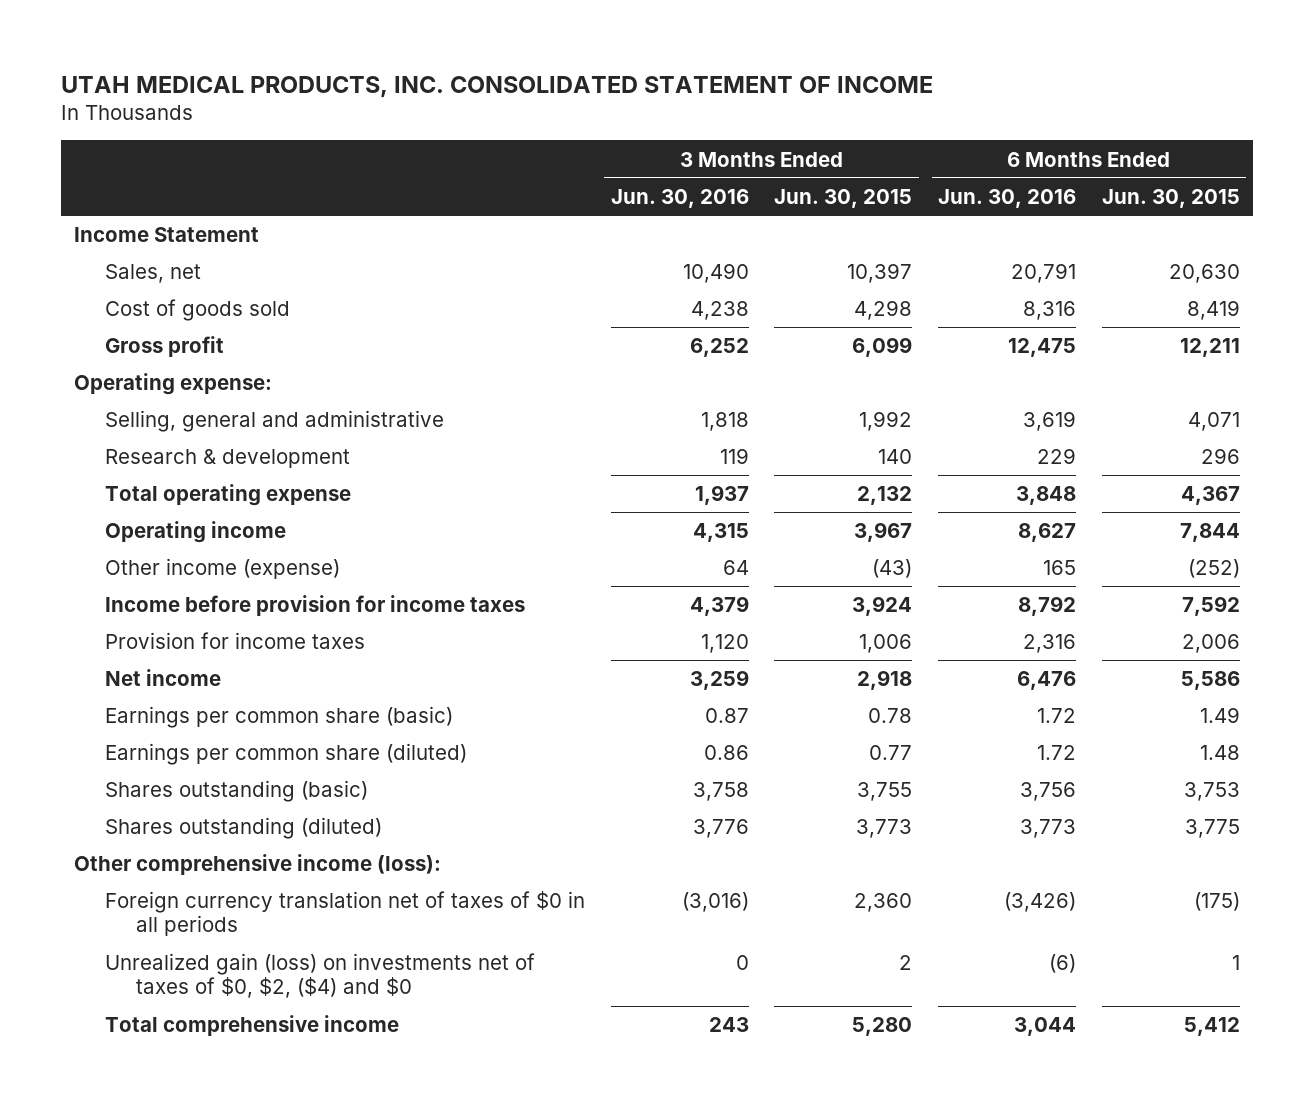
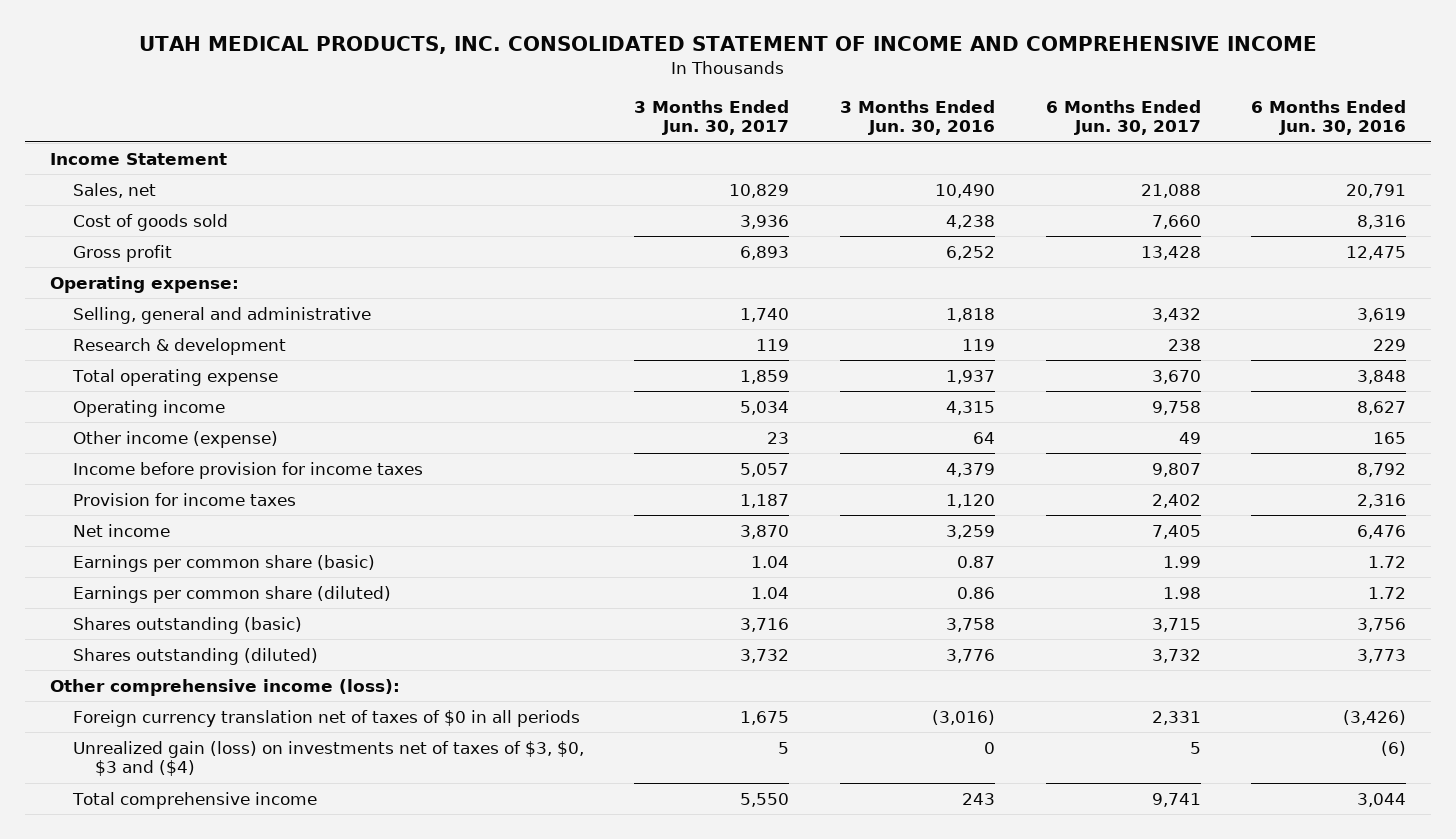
- UTAH MEDICAL PRODUCTS, INC. CONSOLIDATED STATEMENT OF INCOME
+ UTAH MEDICAL PRODUCTS, INC. CONSOLIDATED STATEMENT OF INCOME AND COMPREHENSIVE INCOME
- | 3 Months Ended Jun. 30, 2016 | 3 Months Ended Jun. 30, 2015 | 6 Months Ended Jun. 30, 2016 | 6 Months Ended Jun. 30, 2015
+ | 3 Months Ended Jun. 30, 2017 | 3 Months Ended Jun. 30, 2016 | 6 Months Ended Jun. 30, 2017 | 6 Months Ended Jun. 30, 2016
- Unrealized gain (loss) on investments net of taxes of $0, $2, ($4) and $0 | 0 | 2 | (6) | 1
+ Unrealized gain (loss) on investments net of taxes of $3, $0, $3 and ($4) | 5 | 0 | 5 | (6)

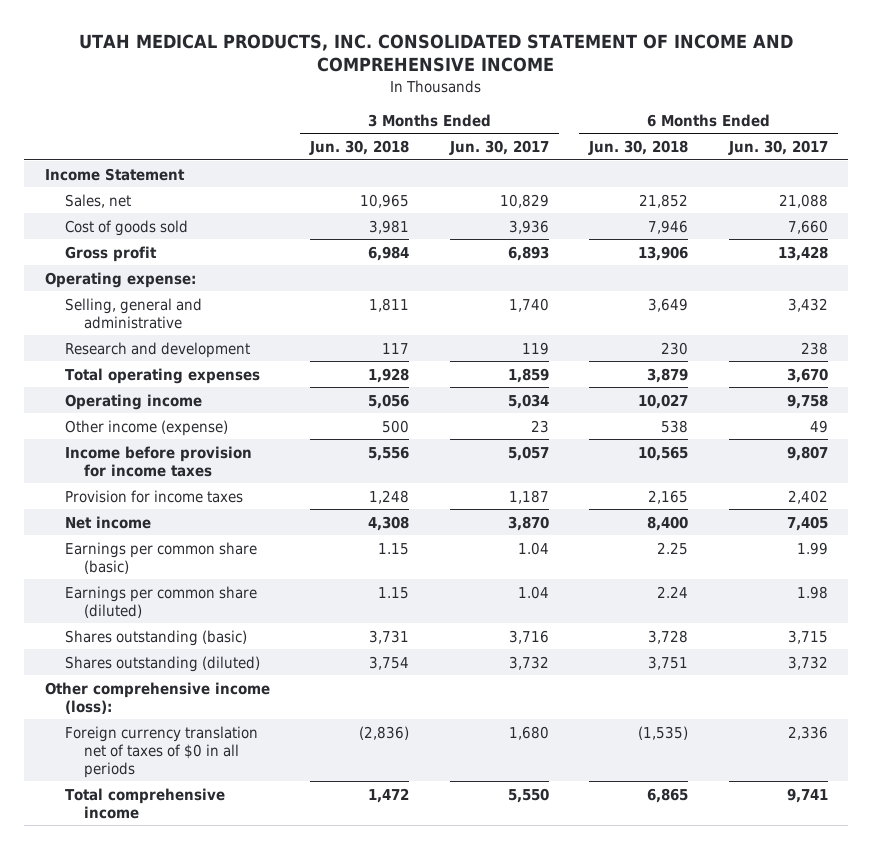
- | 3 Months Ended Jun. 30, 2017 | 3 Months Ended Jun. 30, 2016 | 6 Months Ended Jun. 30, 2017 | 6 Months Ended Jun. 30, 2016
+ | 3 Months Ended Jun. 30, 2018 | 3 Months Ended Jun. 30, 2017 | 6 Months Ended Jun. 30, 2018 | 6 Months Ended Jun. 30, 2017
- Research & development | 119 | 119 | 238 | 229
- Total operating expense | 1,859 | 1,937 | 3,670 | 3,848
+ Research and development | 117 | 119 | 230 | 238
+ Total operating expenses | 1,928 | 1,859 | 3,879 | 3,670
- Foreign currency translation net of taxes of $0 in all periods | 1,675 | (3,016) | 2,331 | (3,426)
- Unrealized gain (loss) on investments net of taxes of $3, $0, $3 and ($4) | 5 | 0 | 5 | (6)
+ Foreign currency translation net of taxes of $0 in all periods | (2,836) | 1,680 | (1,535) | 2,336

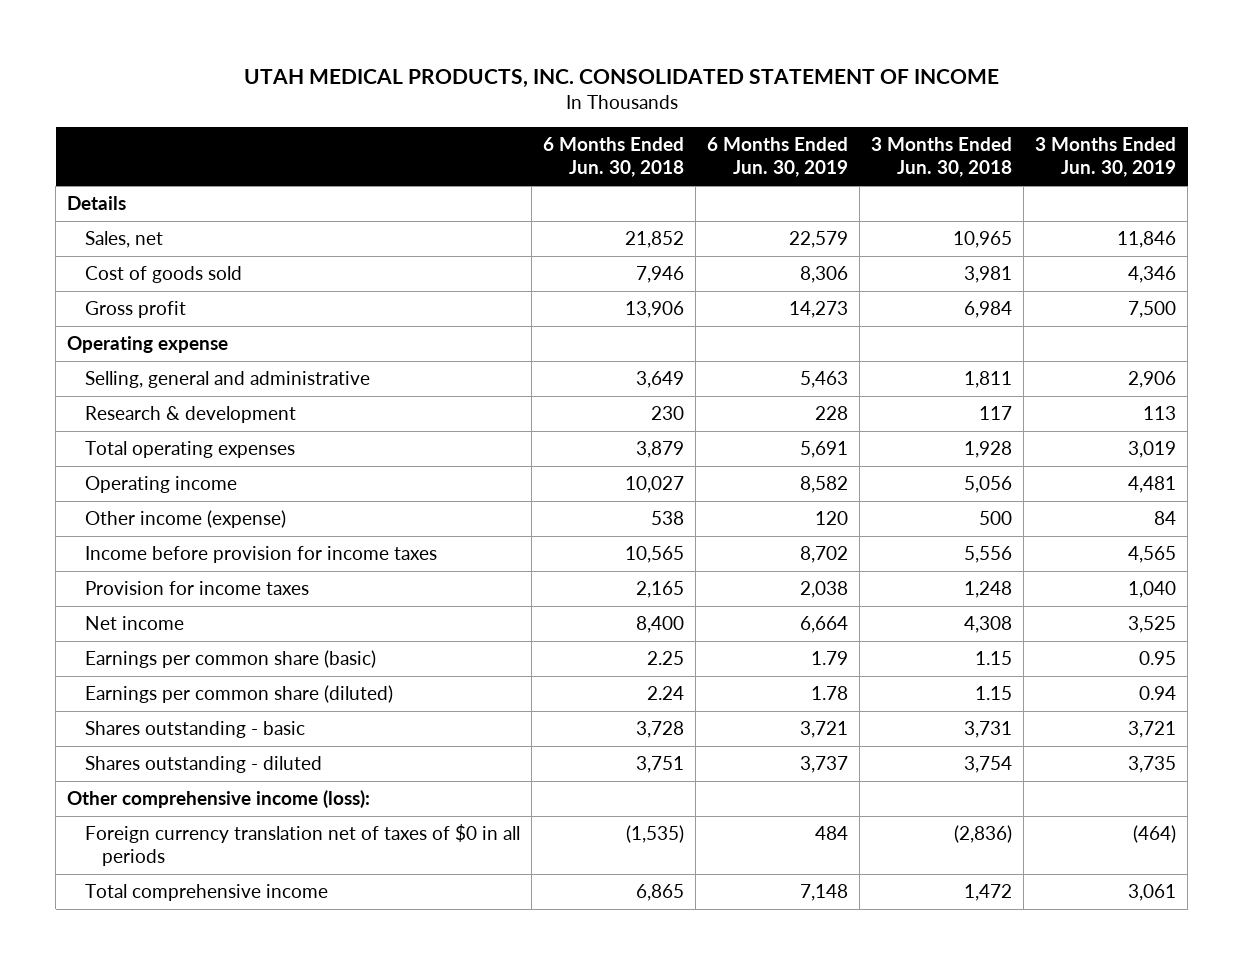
- UTAH MEDICAL PRODUCTS, INC. CONSOLIDATED STATEMENT OF INCOME AND COMPREHENSIVE INCOME
+ UTAH MEDICAL PRODUCTS, INC. CONSOLIDATED STATEMENT OF INCOME
- | 3 Months Ended Jun. 30, 2018 | 3 Months Ended Jun. 30, 2017 | 6 Months Ended Jun. 30, 2018 | 6 Months Ended Jun. 30, 2017
+ | 6 Months Ended Jun. 30, 2018 | 6 Months Ended Jun. 30, 2019 | 3 Months Ended Jun. 30, 2018 | 3 Months Ended Jun. 30, 2019
- Income Statement
+ Details
- Operating expense:
+ Operating expense
- Research and development | 117 | 119 | 230 | 238
+ Research & development | 230 | 228 | 117 | 113
- Shares outstanding (basic) | 3,731 | 3,716 | 3,728 | 3,715
- Shares outstanding (diluted) | 3,754 | 3,732 | 3,751 | 3,732
+ Shares outstanding - basic | 3,728 | 3,721 | 3,731 | 3,721
+ Shares outstanding - diluted | 3,751 | 3,737 | 3,754 | 3,735

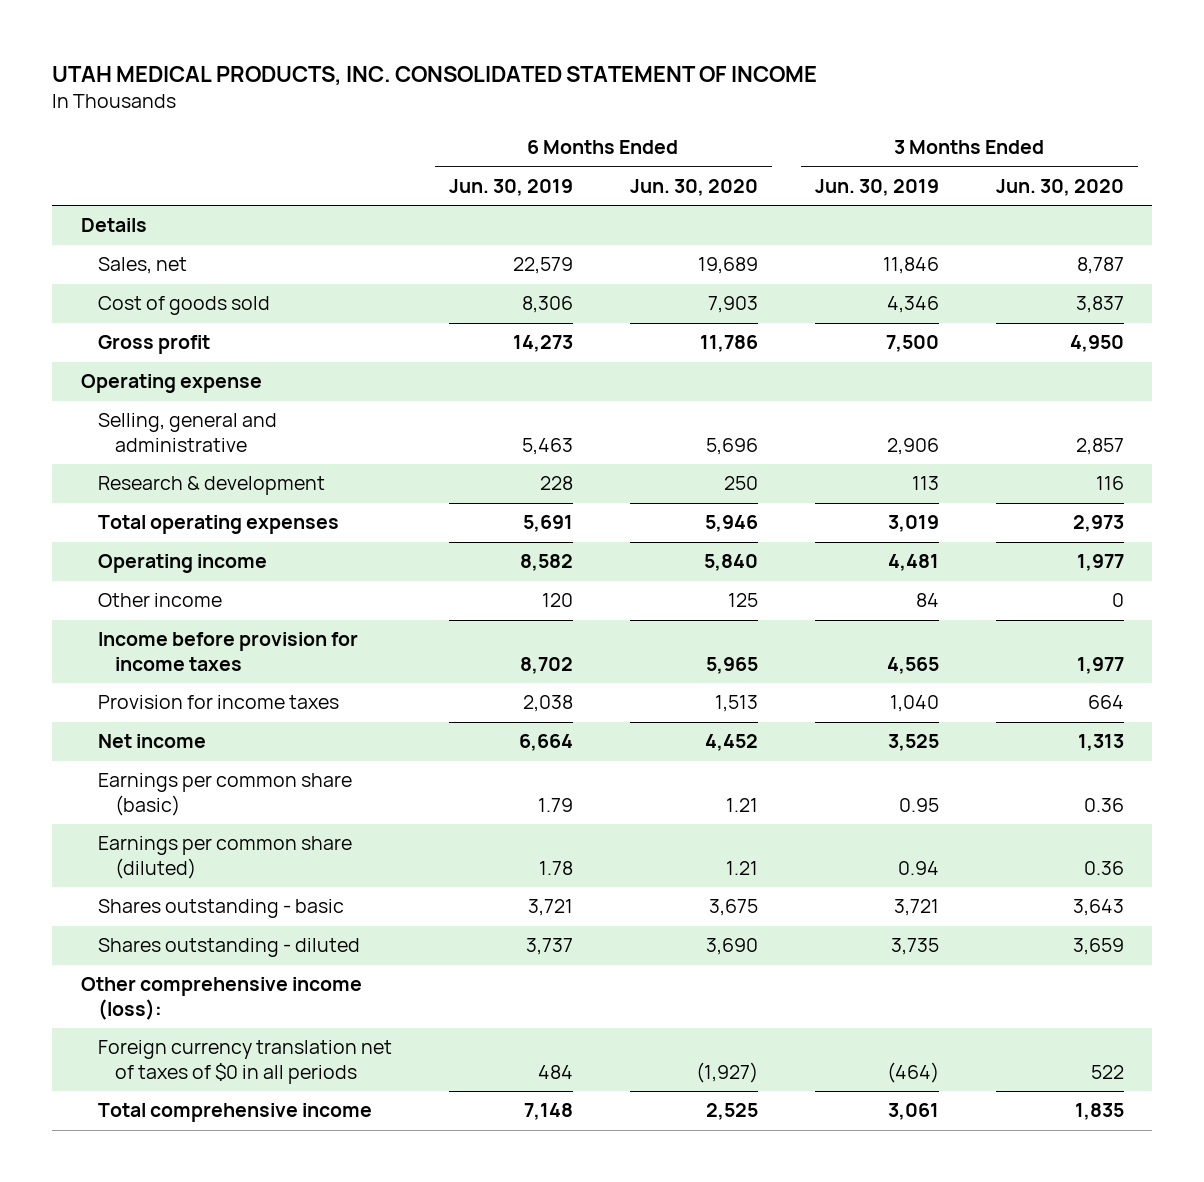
- | 6 Months Ended Jun. 30, 2018 | 6 Months Ended Jun. 30, 2019 | 3 Months Ended Jun. 30, 2018 | 3 Months Ended Jun. 30, 2019
+ | 6 Months Ended Jun. 30, 2019 | 6 Months Ended Jun. 30, 2020 | 3 Months Ended Jun. 30, 2019 | 3 Months Ended Jun. 30, 2020
- Other income (expense) | 538 | 120 | 500 | 84
+ Other income | 120 | 125 | 84 | 0

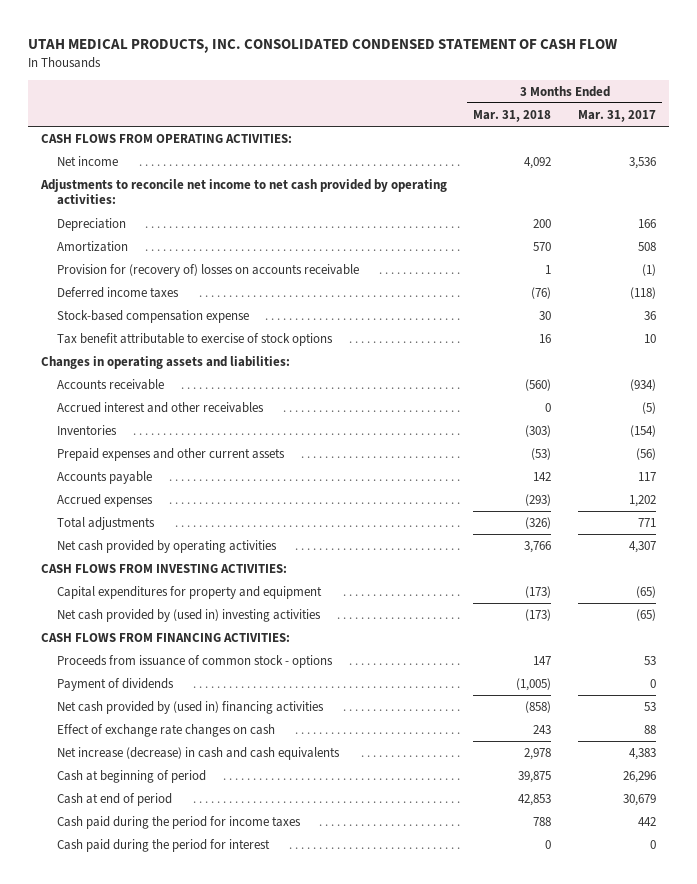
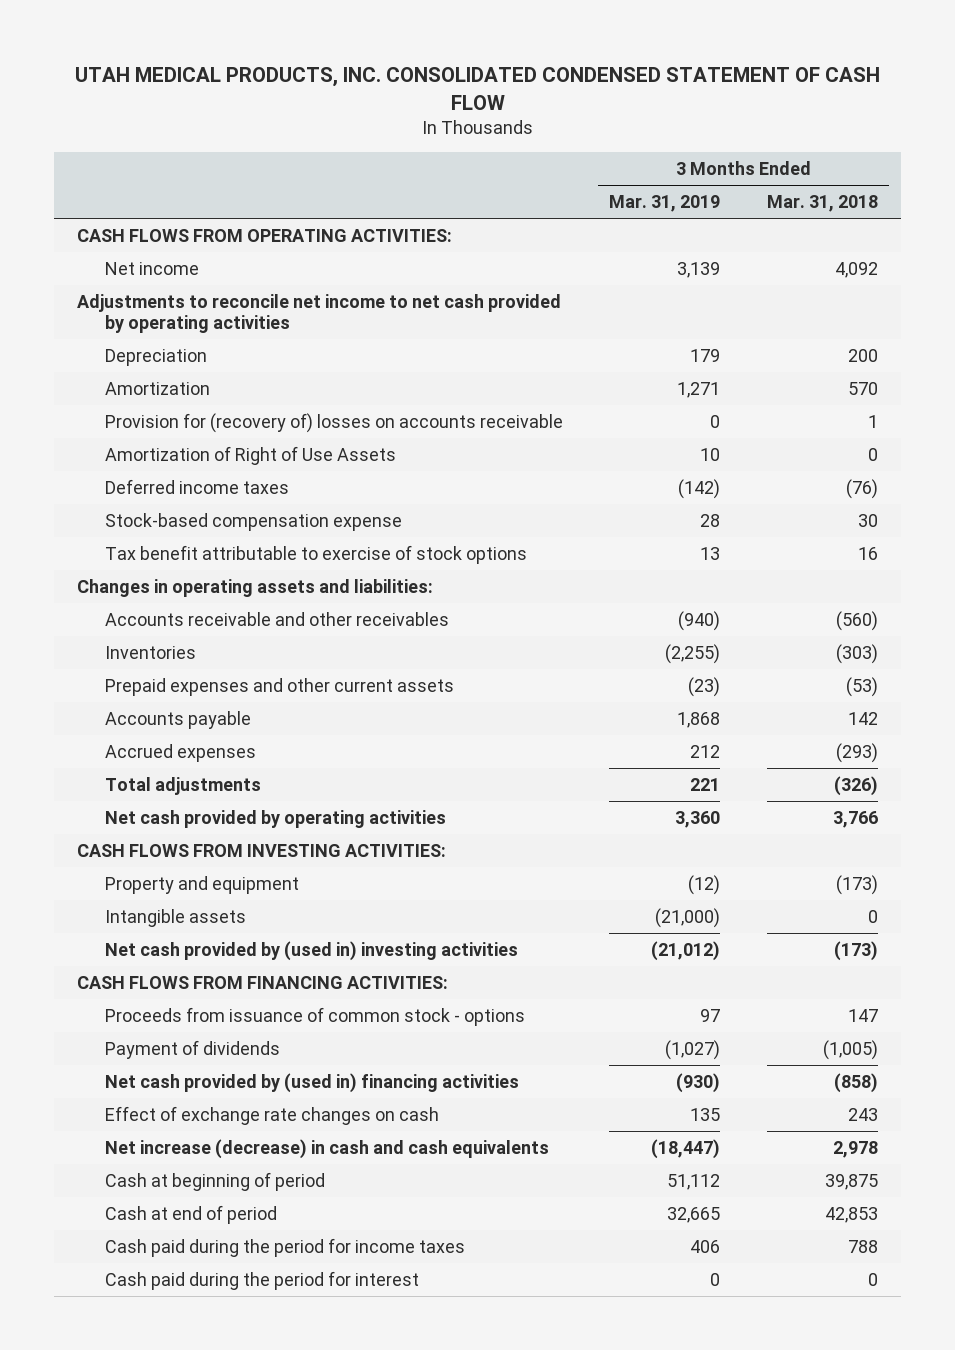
- | 3 Months Ended Mar. 31, 2018 | 3 Months Ended Mar. 31, 2017
+ | 3 Months Ended Mar. 31, 2019 | 3 Months Ended Mar. 31, 2018
- Adjustments to reconcile net income to net cash provided by operating activities:
+ Adjustments to reconcile net income to net cash provided by operating activities
+ Amortization of Right of Use Assets | 10 | 0
- Accounts receivable | (560) | (934)
- Accrued interest and other receivables | 0 | (5)
+ Accounts receivable and other receivables | (940) | (560)
- Capital expenditures for property and equipment | (173) | (65)
+ Property and equipment | (12) | (173)
+ Intangible assets | (21,000) | 0

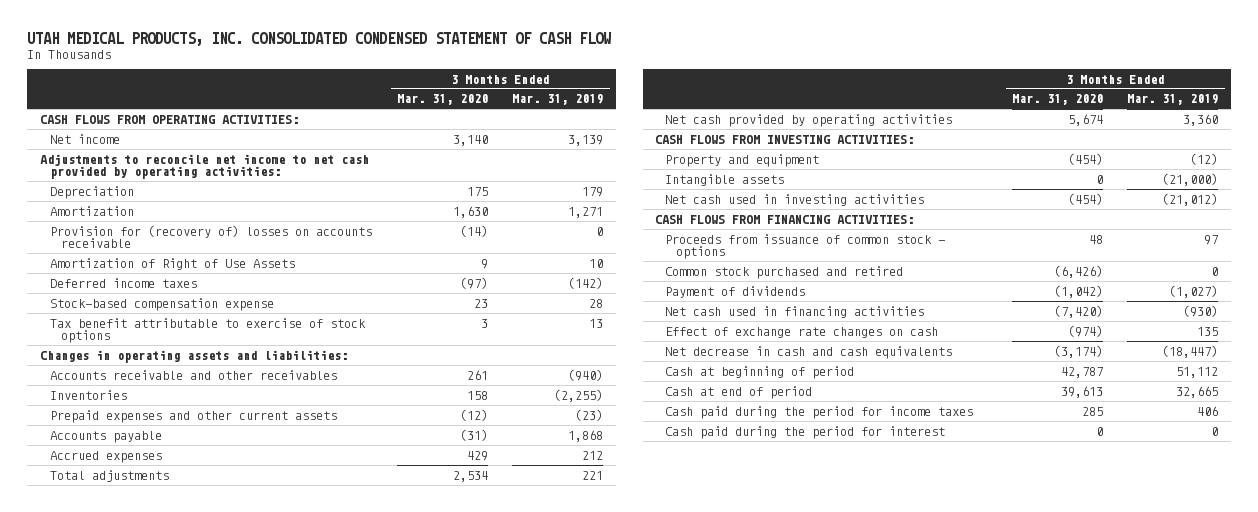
- | 3 Months Ended Mar. 31, 2019 | 3 Months Ended Mar. 31, 2018
+ | 3 Months Ended Mar. 31, 2020 | 3 Months Ended Mar. 31, 2019
- Adjustments to reconcile net income to net cash provided by operating activities
+ Adjustments to reconcile net income to net cash provided by operating activities:
- Net cash provided by (used in) investing activities | (21,012) | (173)
+ Net cash used in investing activities | (454) | (21,012)
+ Common stock purchased and retired | (6,426) | 0
- Net cash provided by (used in) financing activities | (930) | (858)
+ Net cash used in financing activities | (7,420) | (930)
- Net increase (decrease) in cash and cash equivalents | (18,447) | 2,978
+ Net decrease in cash and cash equivalents | (3,174) | (18,447)

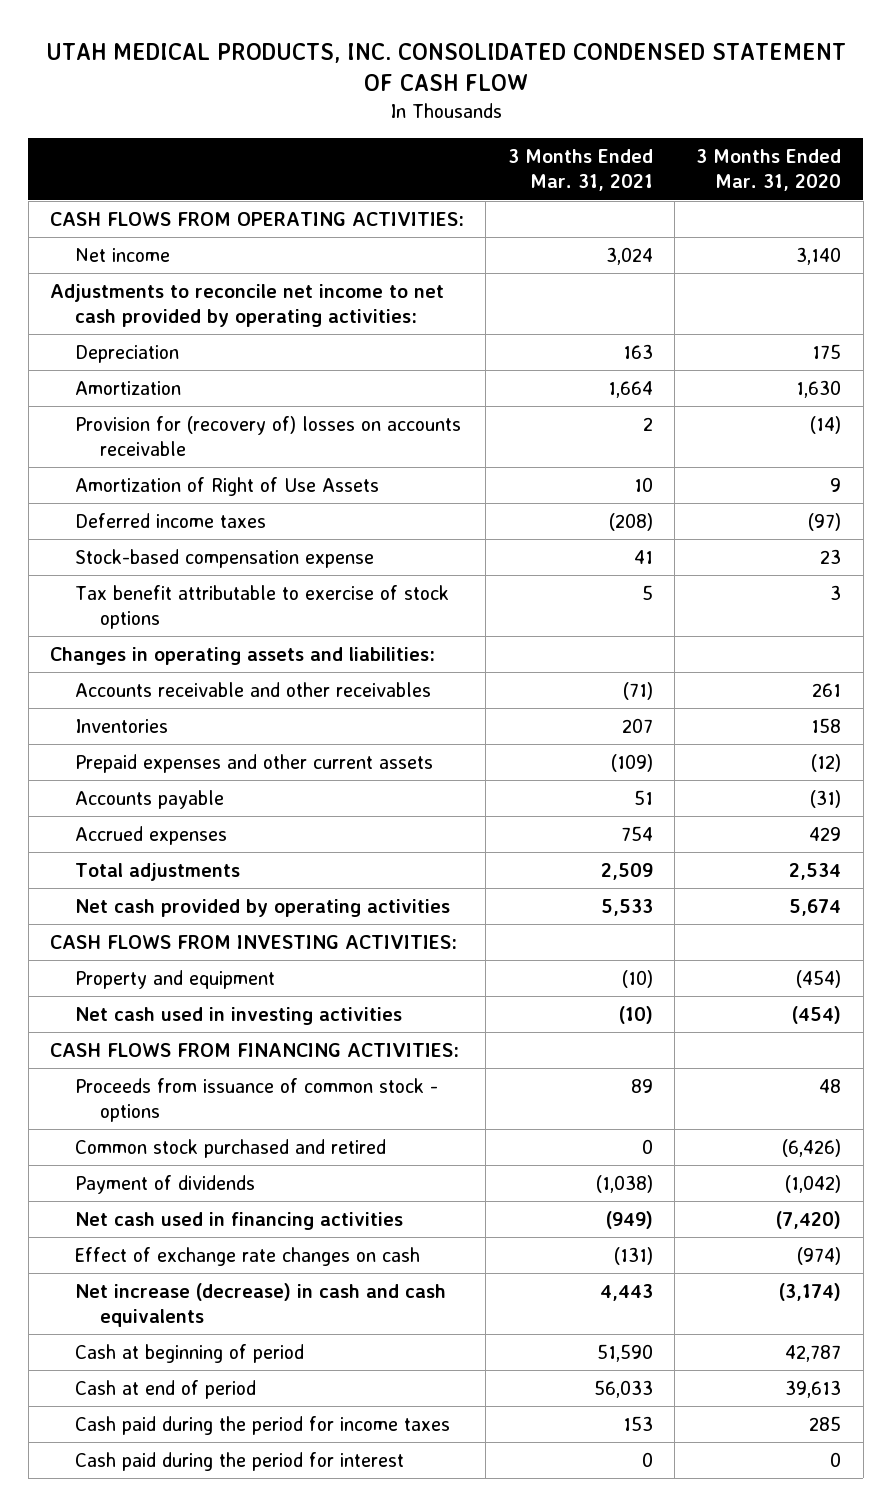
- | 3 Months Ended Mar. 31, 2020 | 3 Months Ended Mar. 31, 2019
+ | 3 Months Ended Mar. 31, 2021 | 3 Months Ended Mar. 31, 2020
- Intangible assets | 0 | (21,000)
- Net decrease in cash and cash equivalents | (3,174) | (18,447)
+ Net increase (decrease) in cash and cash equivalents | 4,443 | (3,174)

